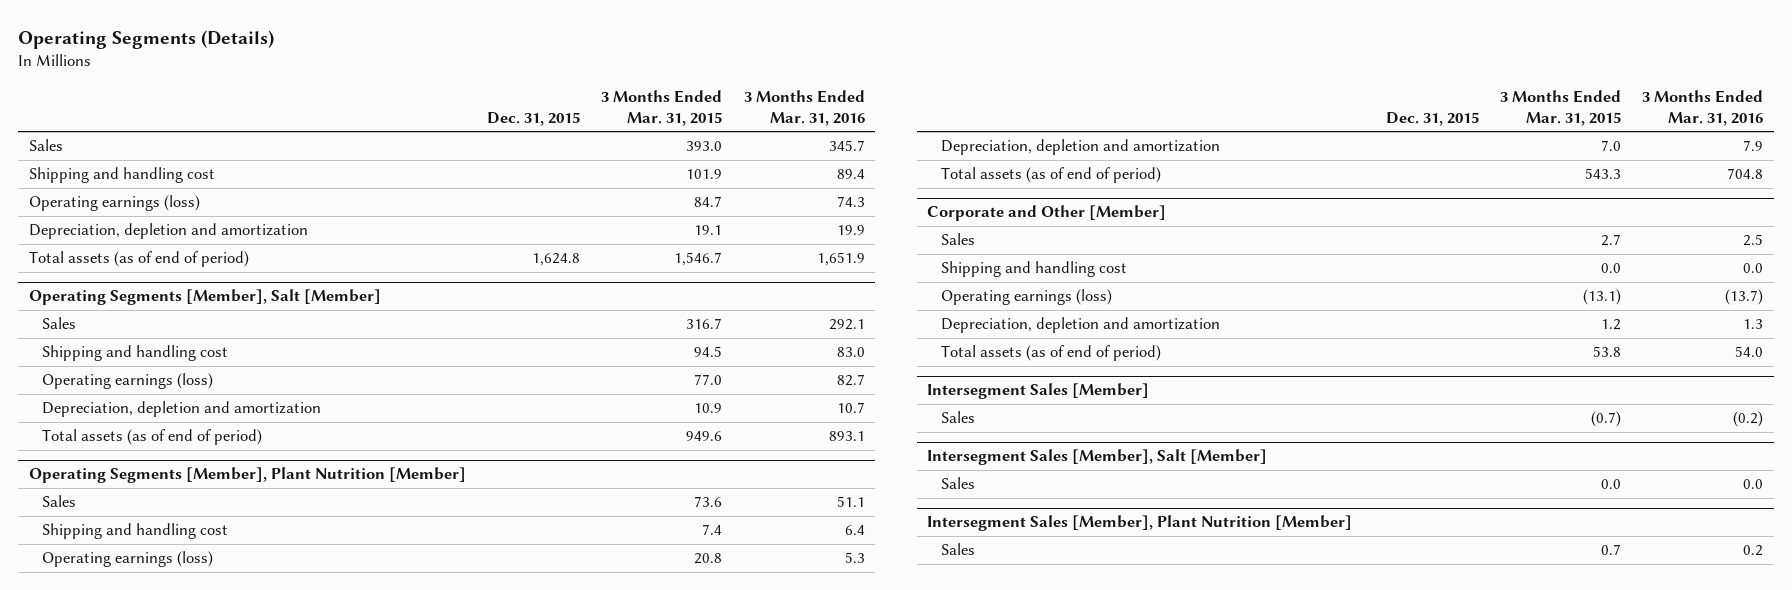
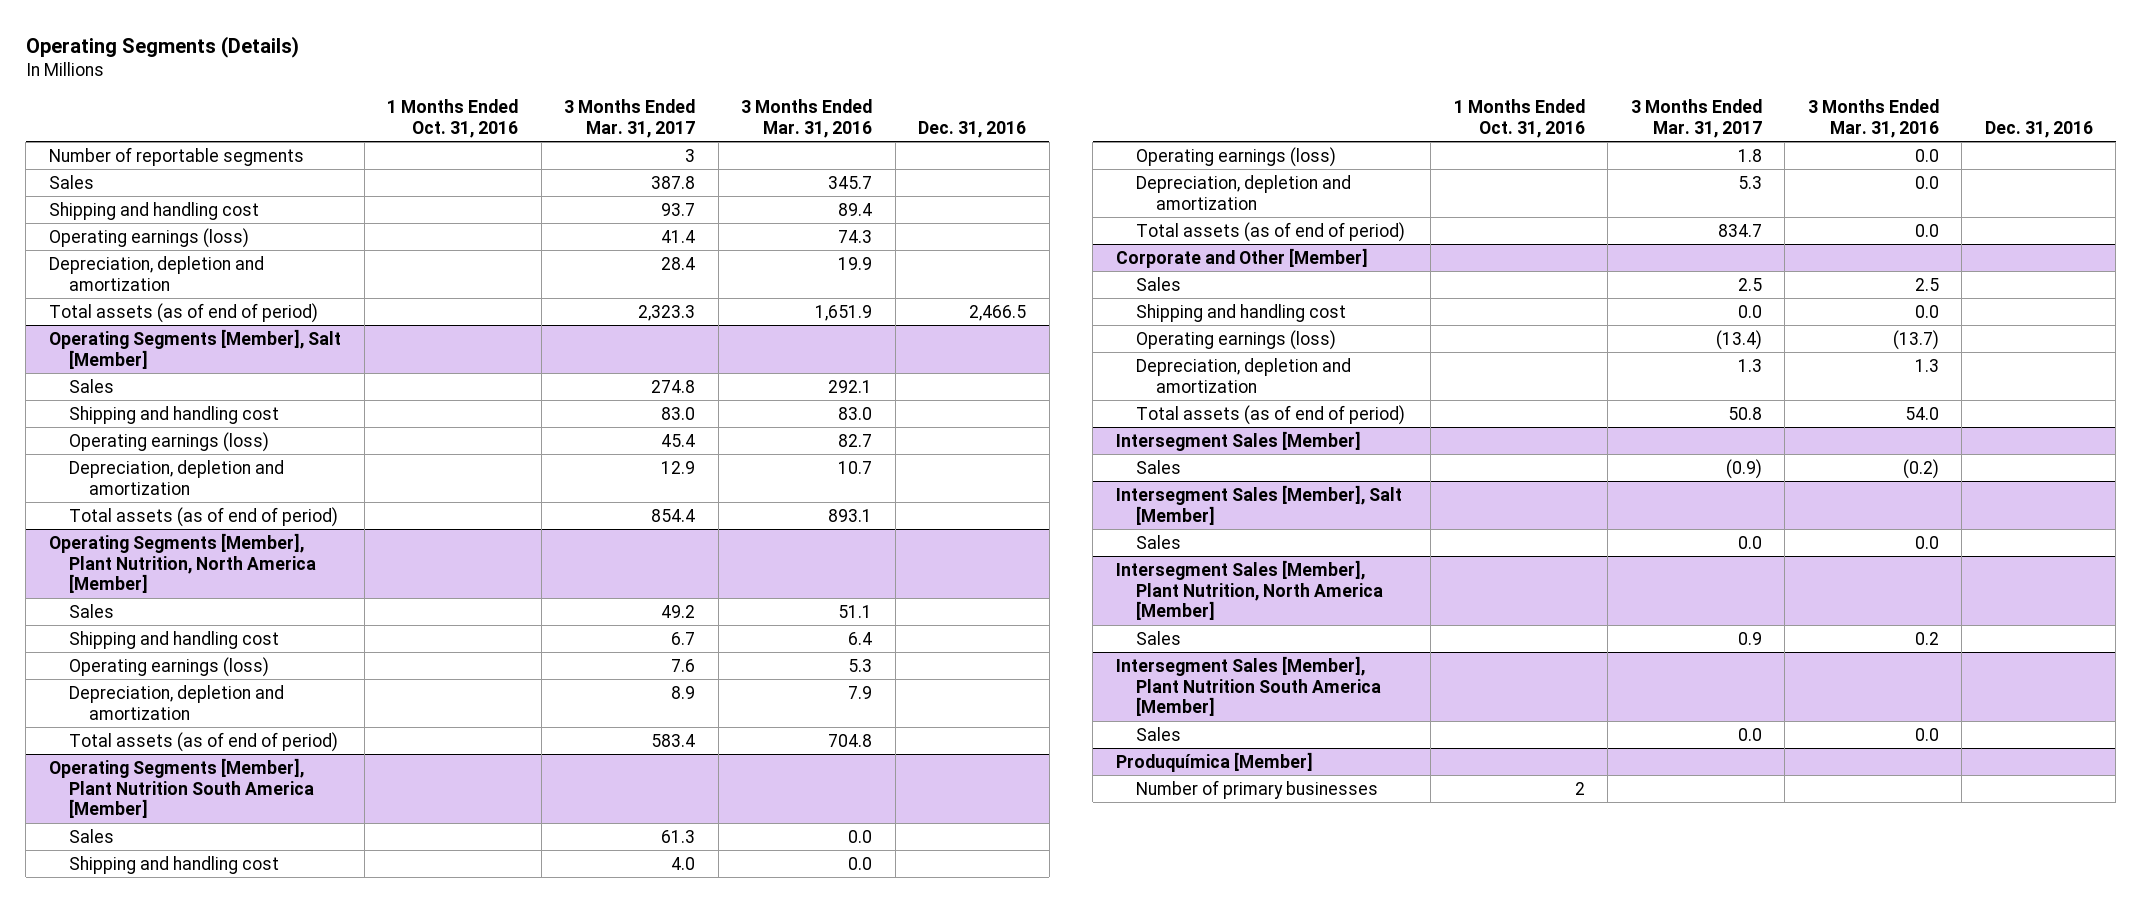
- | Dec. 31, 2015 | 3 Months Ended Mar. 31, 2015 | 3 Months Ended Mar. 31, 2016
+ | 1 Months Ended Oct. 31, 2016 | 3 Months Ended Mar. 31, 2017 | 3 Months Ended Mar. 31, 2016 | Dec. 31, 2016
+ Number of reportable segments | | 3 | |
- Operating Segments [Member], Plant Nutrition [Member]
+ Operating Segments [Member], Plant Nutrition, North America [Member]
+ Operating Segments [Member], Plant Nutrition South America [Member]
+ Sales | | 61.3 | 0.0 |
+ Shipping and handling cost | | 4.0 | 0.0 |
+ Operating earnings (loss) | | 1.8 | 0.0 |
+ Depreciation, depletion and amortization | | 5.3 | 0.0 |
+ Total assets (as of end of period) | | 834.7 | 0.0 |
- Intersegment Sales [Member], Plant Nutrition [Member]
+ Intersegment Sales [Member], Plant Nutrition, North America [Member]
+ Intersegment Sales [Member], Plant Nutrition South America [Member]
+ Sales | | 0.0 | 0.0 |
+ Produquímica [Member]
+ Number of primary businesses | 2 | | |

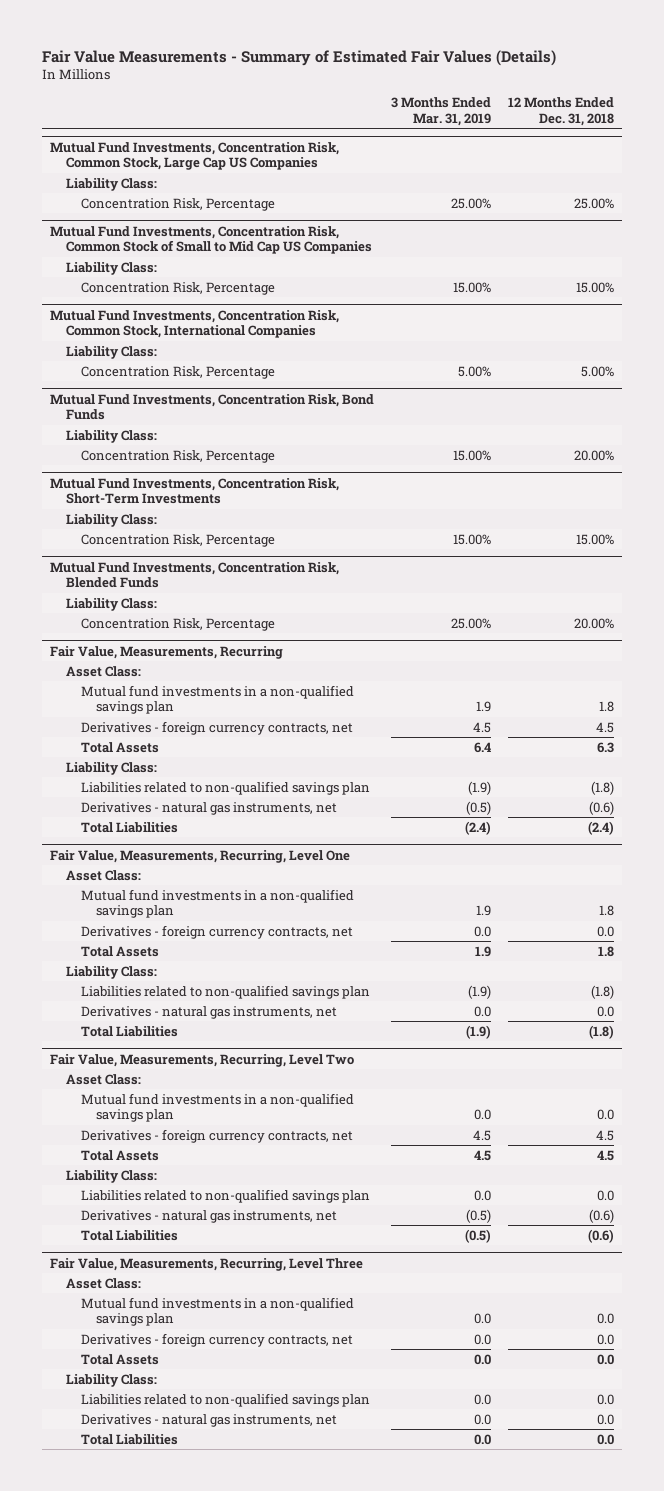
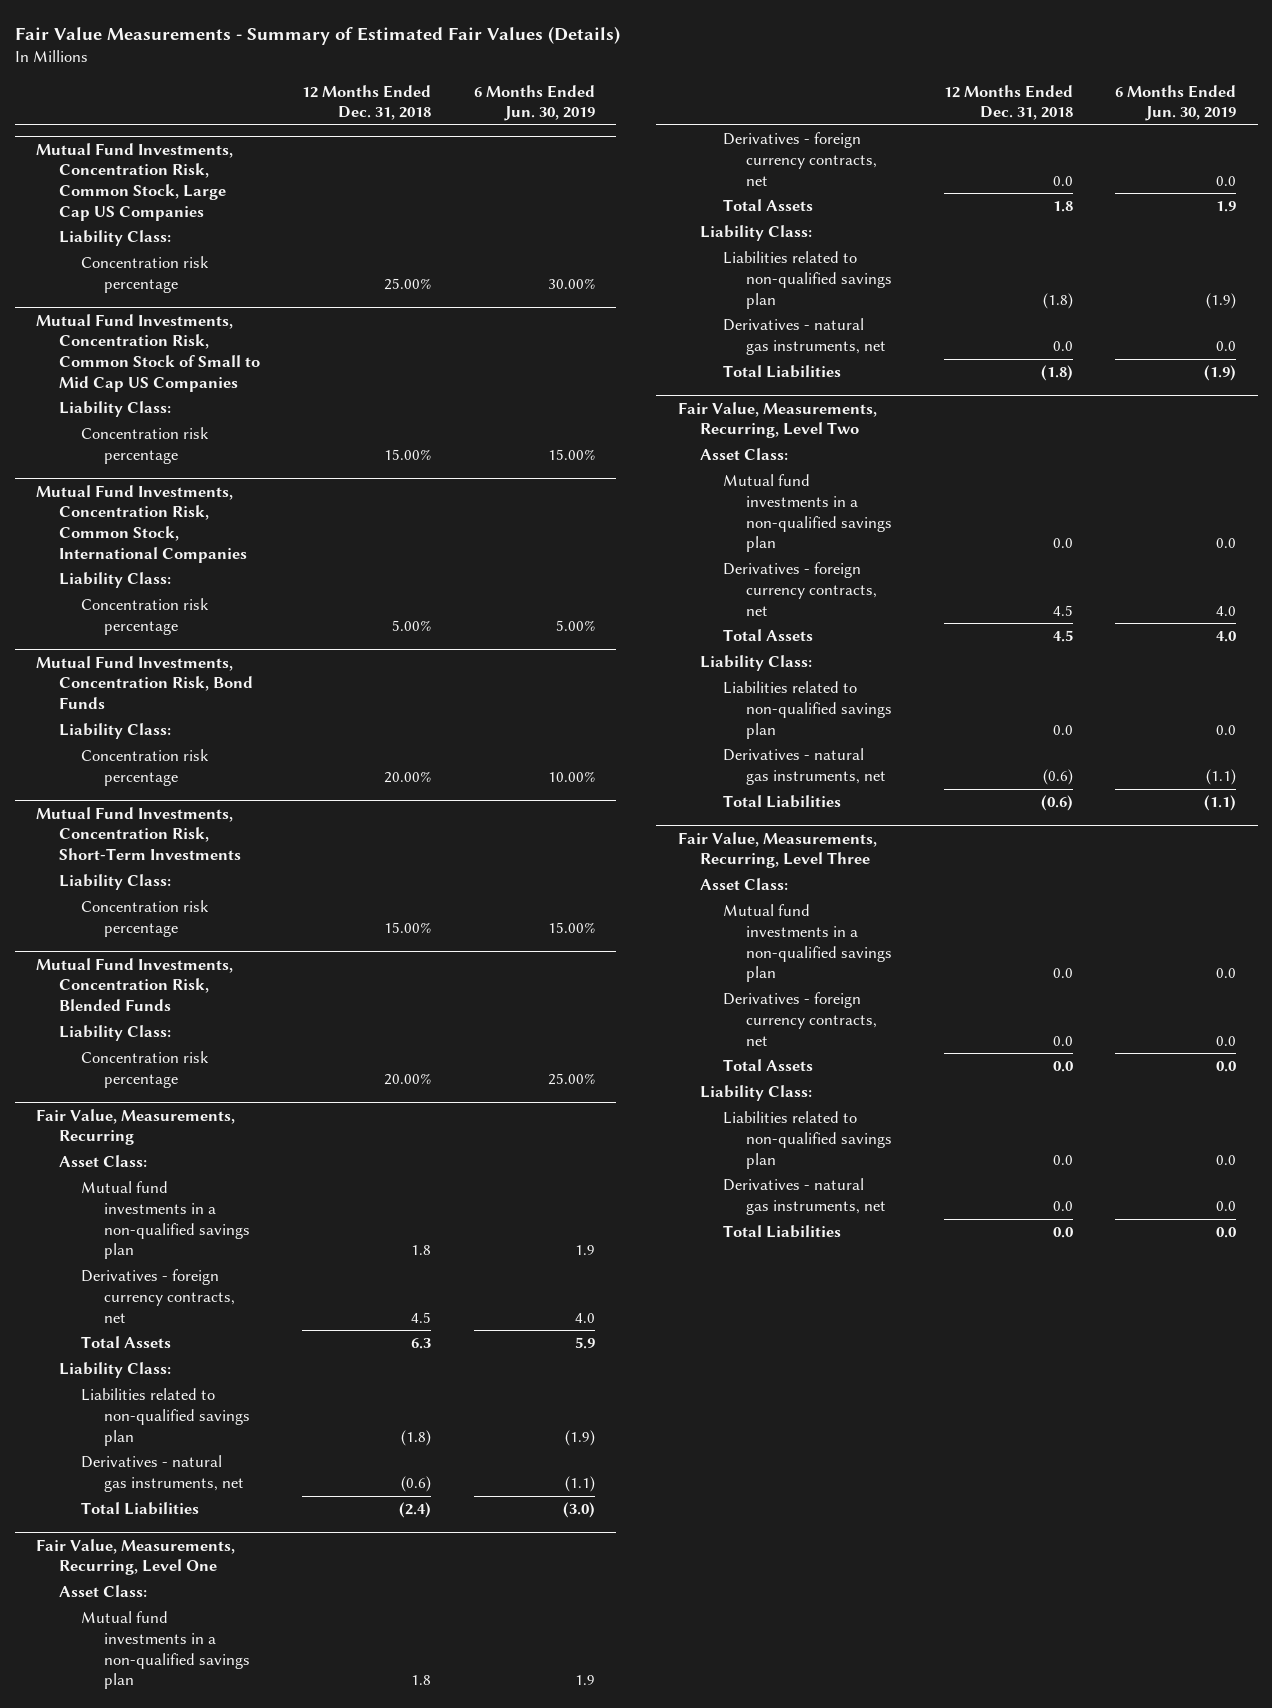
- | 3 Months Ended Mar. 31, 2019 | 12 Months Ended Dec. 31, 2018
+ | 12 Months Ended Dec. 31, 2018 | 6 Months Ended Jun. 30, 2019
@ Mutual Fund Investments, Concentration Risk, Common Stock, Large Cap US Companies
- Concentration Risk, Percentage | 25.00% | 25.00%
+ Concentration risk percentage | 25.00% | 30.00%
@ Mutual Fund Investments, Concentration Risk, Common Stock of Small to Mid Cap US Companies
- Concentration Risk, Percentage | 15.00% | 15.00%
+ Concentration risk percentage | 15.00% | 15.00%
@ Mutual Fund Investments, Concentration Risk, Common Stock, International Companies
- Concentration Risk, Percentage | 5.00% | 5.00%
+ Concentration risk percentage | 5.00% | 5.00%
@ Mutual Fund Investments, Concentration Risk, Bond Funds
- Concentration Risk, Percentage | 15.00% | 20.00%
+ Concentration risk percentage | 20.00% | 10.00%
@ Mutual Fund Investments, Concentration Risk, Short-Term Investments
- Concentration Risk, Percentage | 15.00% | 15.00%
+ Concentration risk percentage | 15.00% | 15.00%
@ Mutual Fund Investments, Concentration Risk, Blended Funds
- Concentration Risk, Percentage | 25.00% | 20.00%
+ Concentration risk percentage | 20.00% | 25.00%

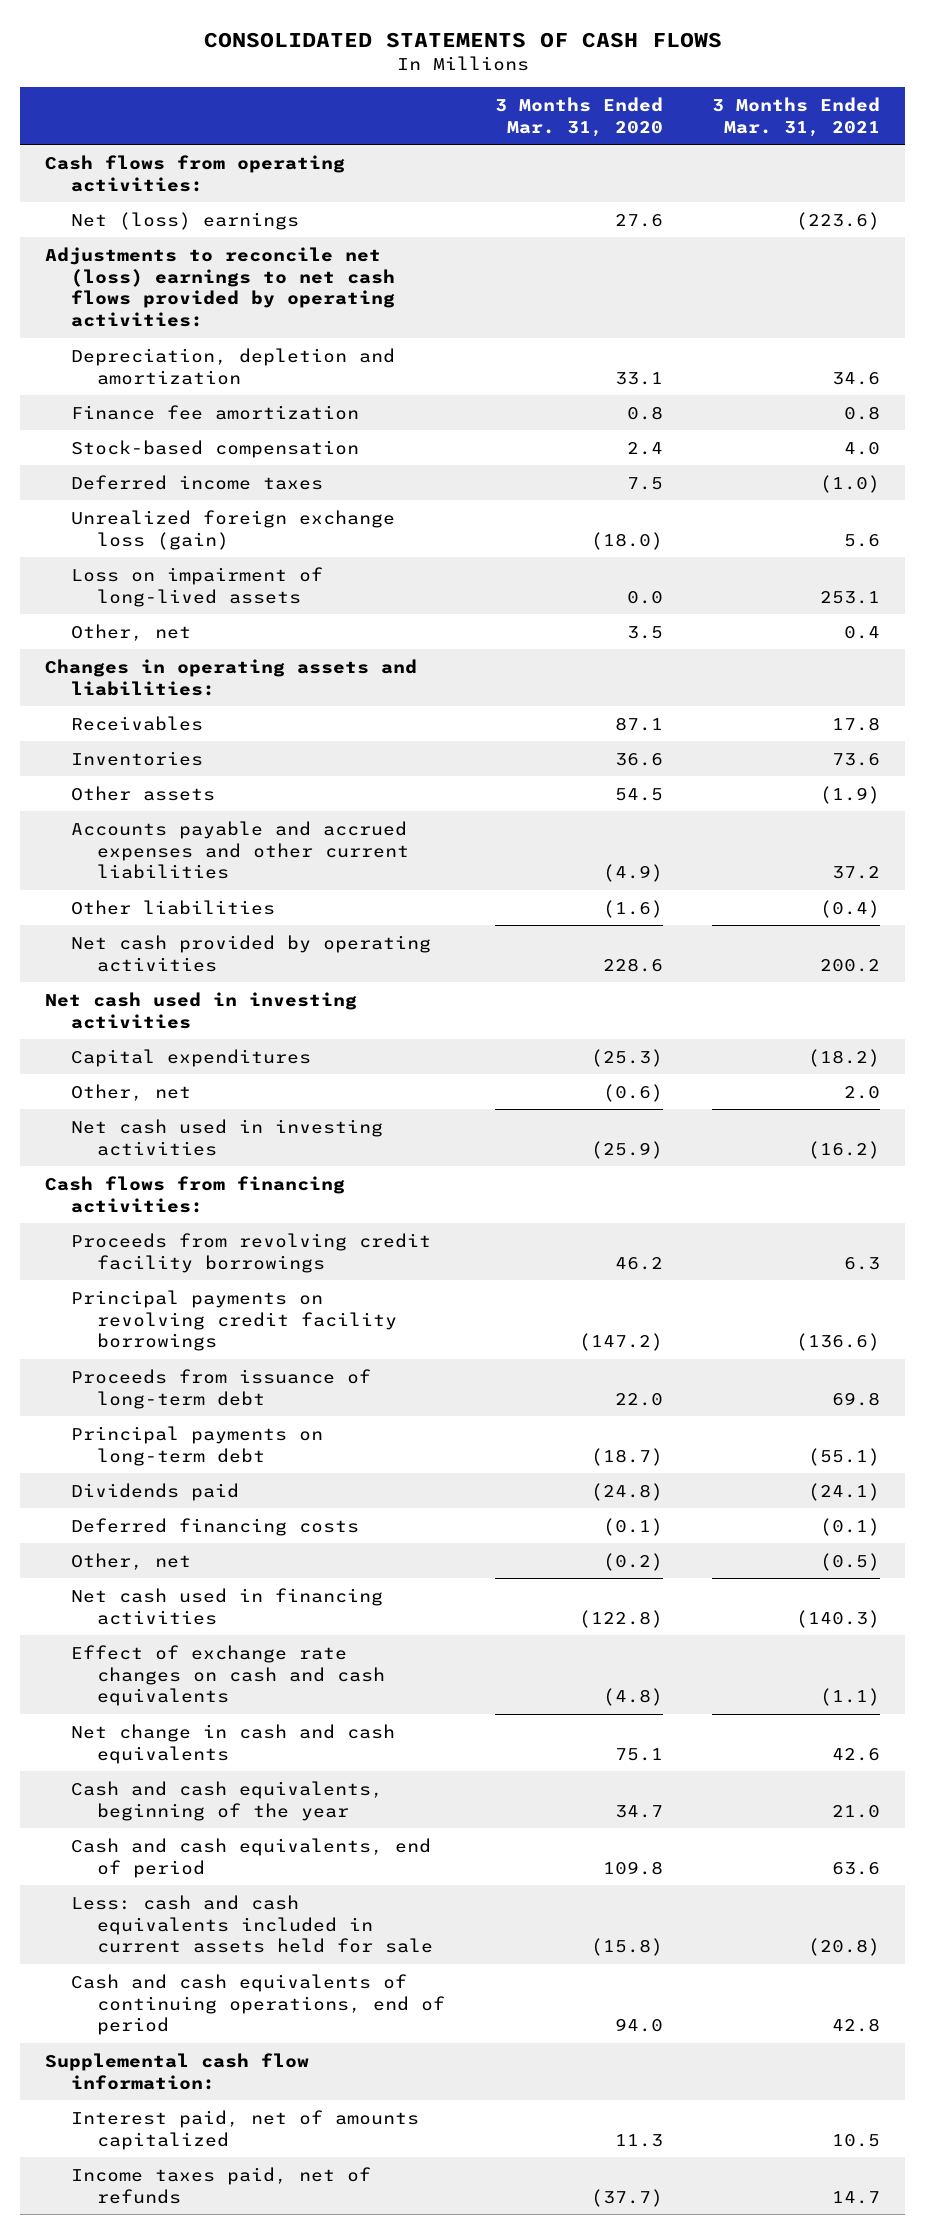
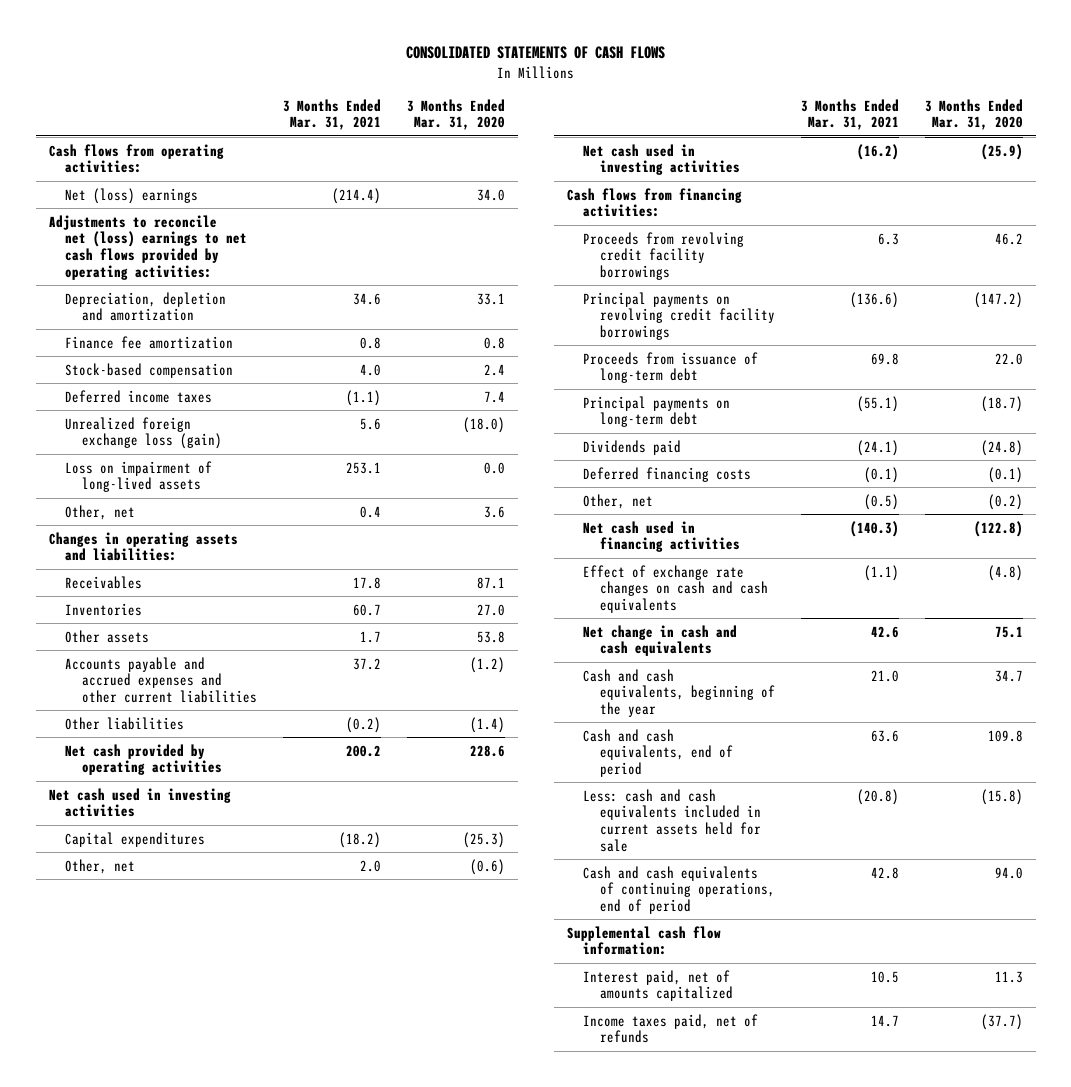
- | 3 Months Ended Mar. 31, 2020 | 3 Months Ended Mar. 31, 2021
+ | 3 Months Ended Mar. 31, 2021 | 3 Months Ended Mar. 31, 2020
- Net (loss) earnings | 27.6 | (223.6)
+ Net (loss) earnings | (214.4) | 34.0
- Deferred income taxes | 7.5 | (1.0)
+ Deferred income taxes | (1.1) | 7.4
- Other, net | 3.5 | 0.4
+ Other, net | 0.4 | 3.6
- Inventories | 36.6 | 73.6
- Other assets | 54.5 | (1.9)
- Accounts payable and accrued expenses and other current liabilities | (4.9) | 37.2
- Other liabilities | (1.6) | (0.4)
+ Inventories | 60.7 | 27.0
+ Other assets | 1.7 | 53.8
+ Accounts payable and accrued expenses and other current liabilities | 37.2 | (1.2)
+ Other liabilities | (0.2) | (1.4)

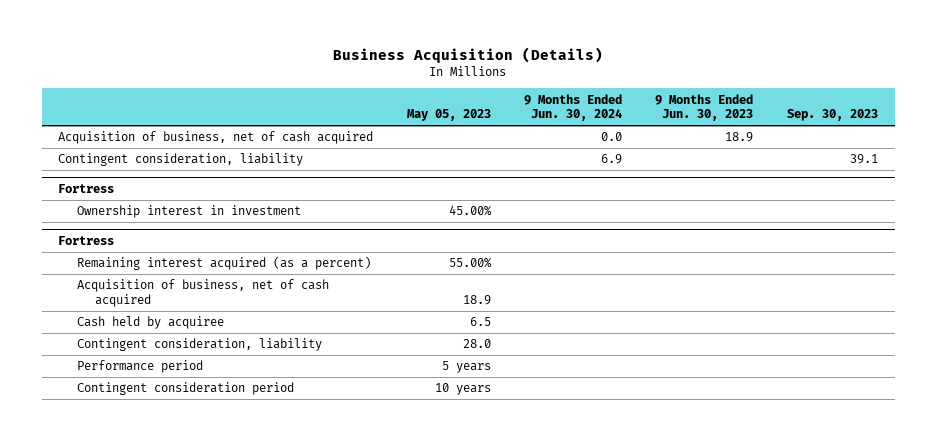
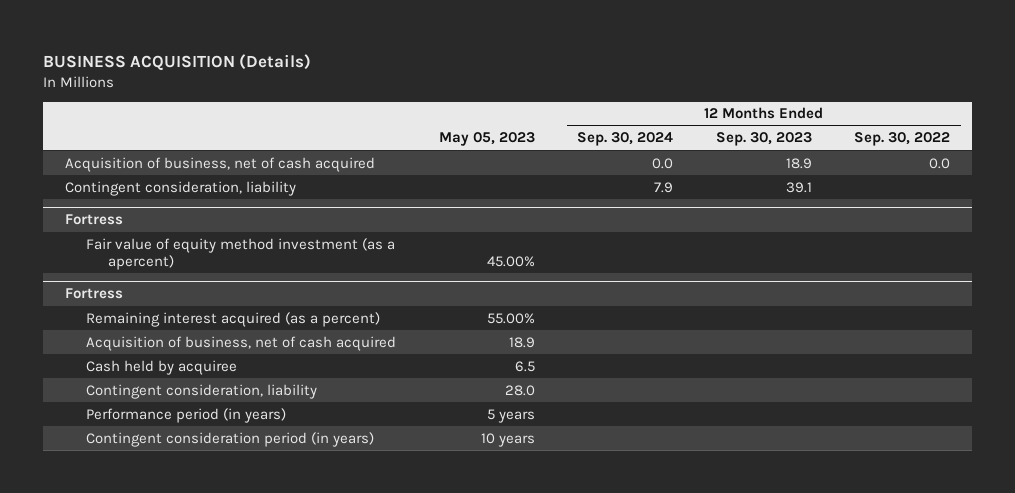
- Business Acquisition (Details)
+ BUSINESS ACQUISITION (Details)
- | May 05, 2023 | 9 Months Ended Jun. 30, 2024 | 9 Months Ended Jun. 30, 2023 | Sep. 30, 2023
+ | May 05, 2023 | 12 Months Ended Sep. 30, 2024 | 12 Months Ended Sep. 30, 2023 | 12 Months Ended Sep. 30, 2022
@ Fortress
- Ownership interest in investment | 45.00% | | |
+ Fair value of equity method investment (as a apercent) | 45.00% | | |
- Performance period | 5 years | | |
- Contingent consideration period | 10 years | | |
+ Performance period (in years) | 5 years | | |
+ Contingent consideration period (in years) | 10 years | | |

